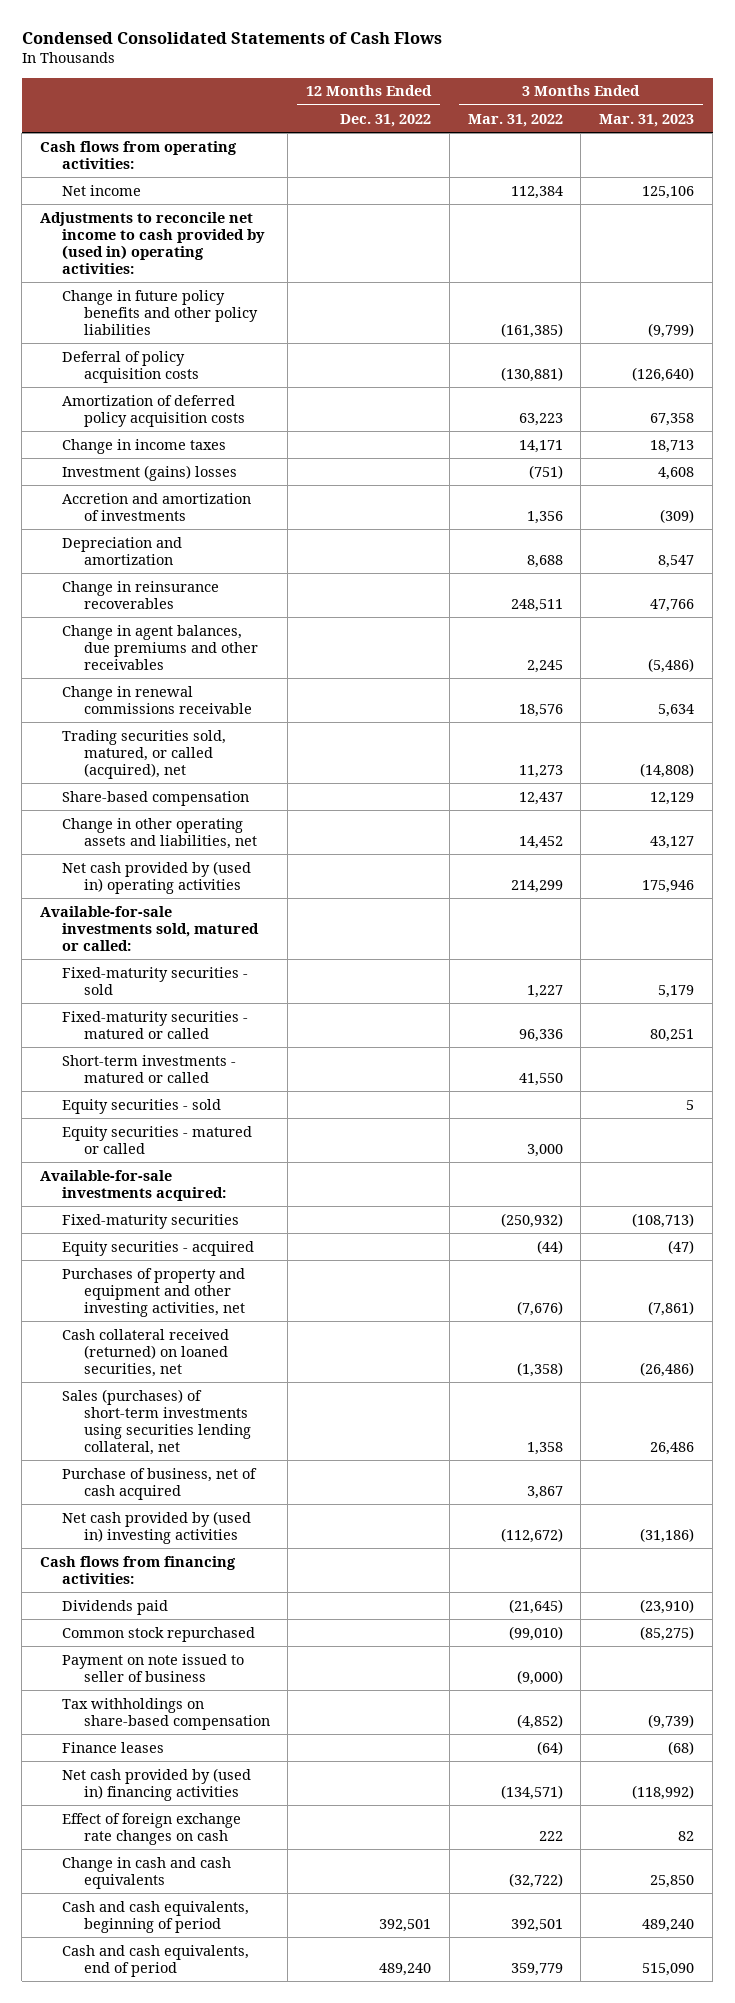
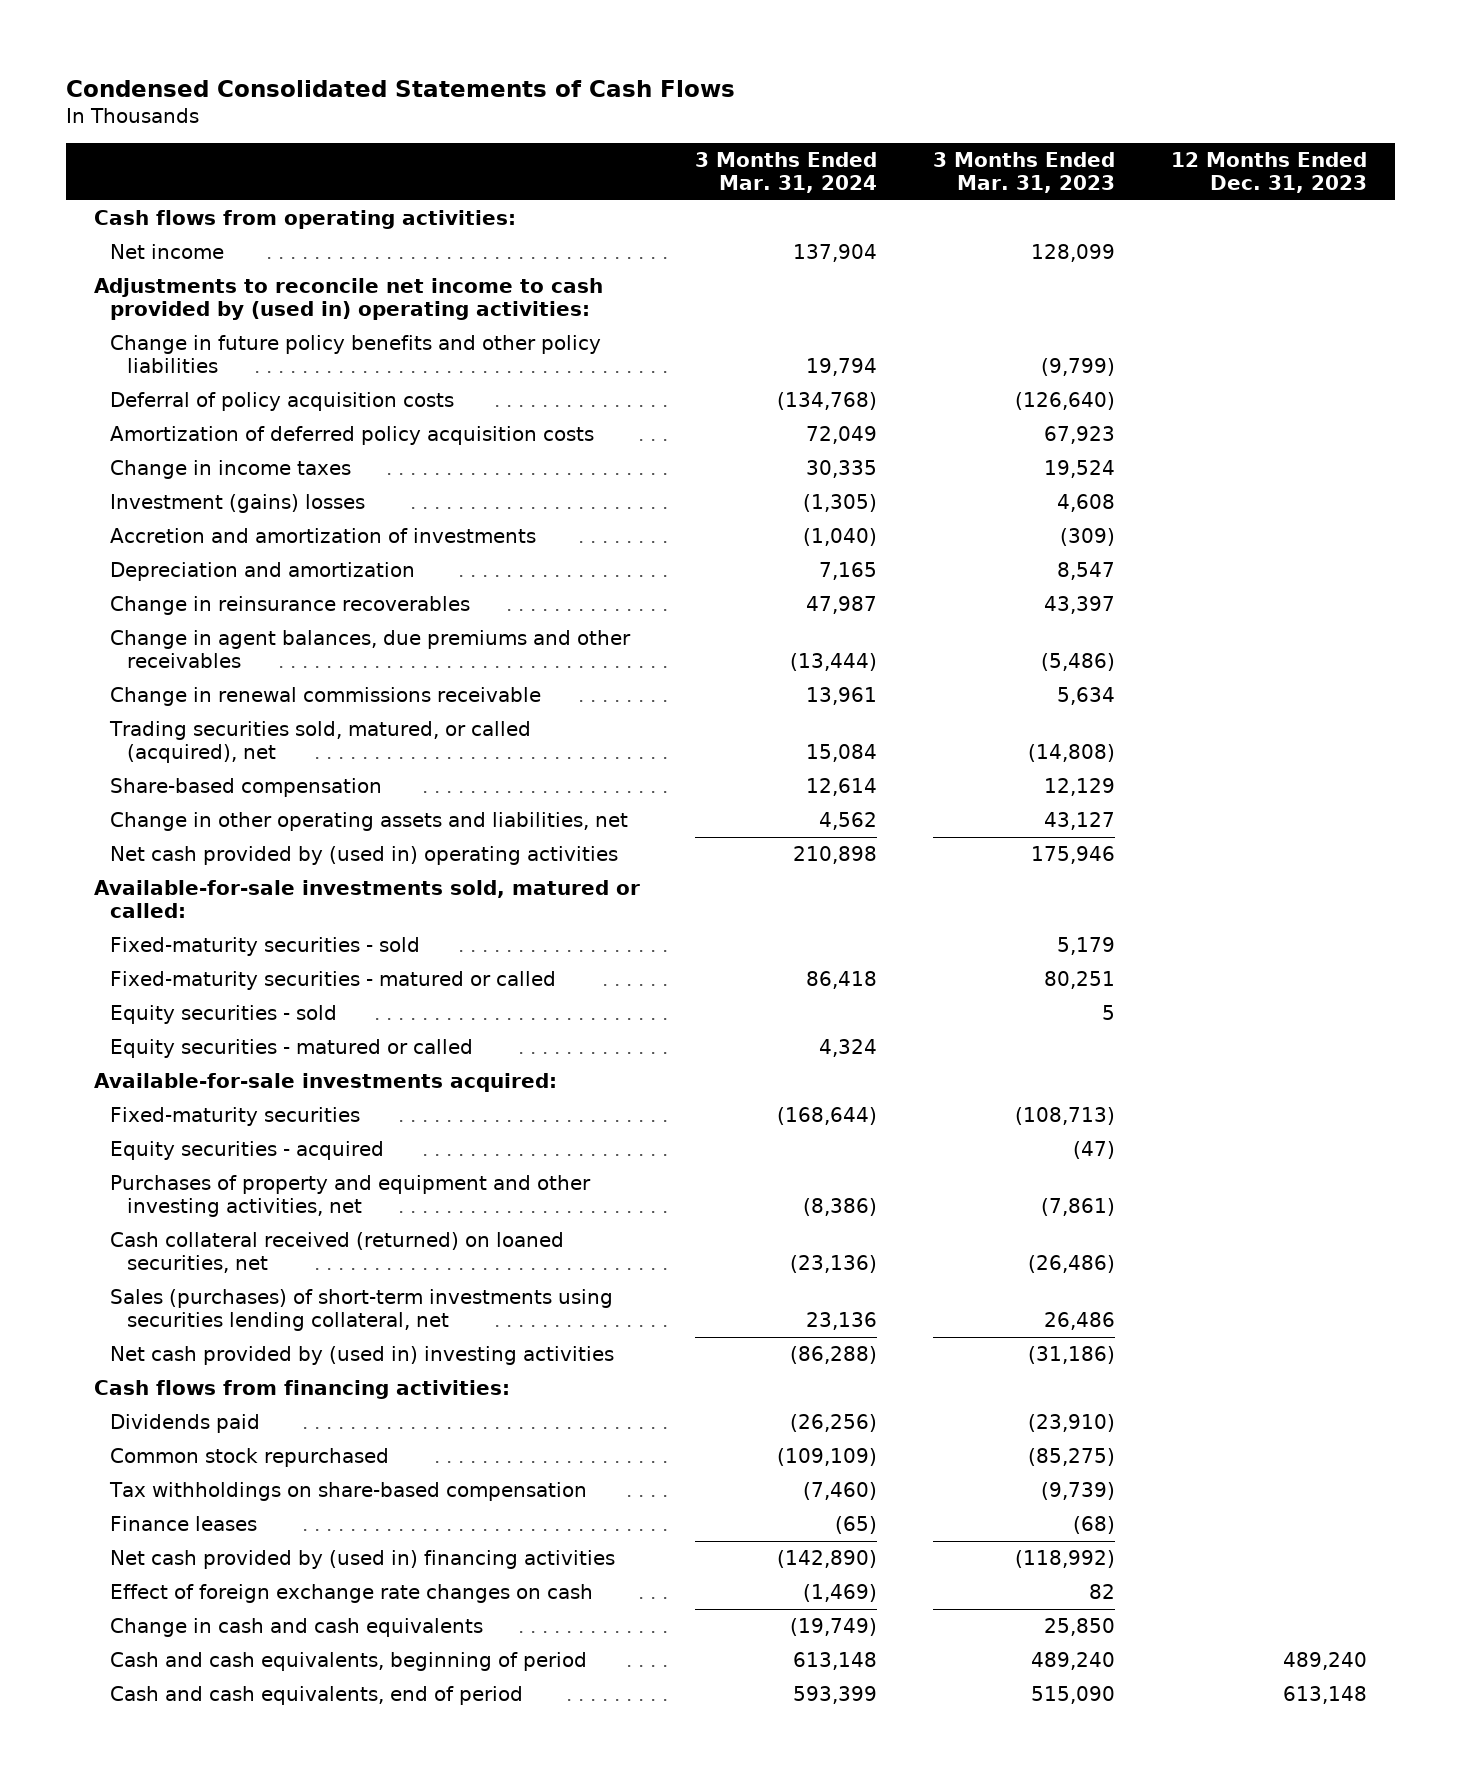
- | 12 Months Ended Dec. 31, 2022 | 3 Months Ended Mar. 31, 2022 | 3 Months Ended Mar. 31, 2023
+ | 3 Months Ended Mar. 31, 2024 | 3 Months Ended Mar. 31, 2023 | 12 Months Ended Dec. 31, 2023
- Net income | | 112,384 | 125,106
+ Net income | 137,904 | 128,099 |
- Amortization of deferred policy acquisition costs | | 63,223 | 67,358
- Change in income taxes | | 14,171 | 18,713
+ Amortization of deferred policy acquisition costs | 72,049 | 67,923 |
+ Change in income taxes | 30,335 | 19,524 |
- Change in reinsurance recoverables | | 248,511 | 47,766
+ Change in reinsurance recoverables | 47,987 | 43,397 |
- Short-term investments - matured or called | | 41,550 |
- Purchase of business, net of cash acquired | | 3,867 |
- Payment on note issued to seller of business | | (9,000) |

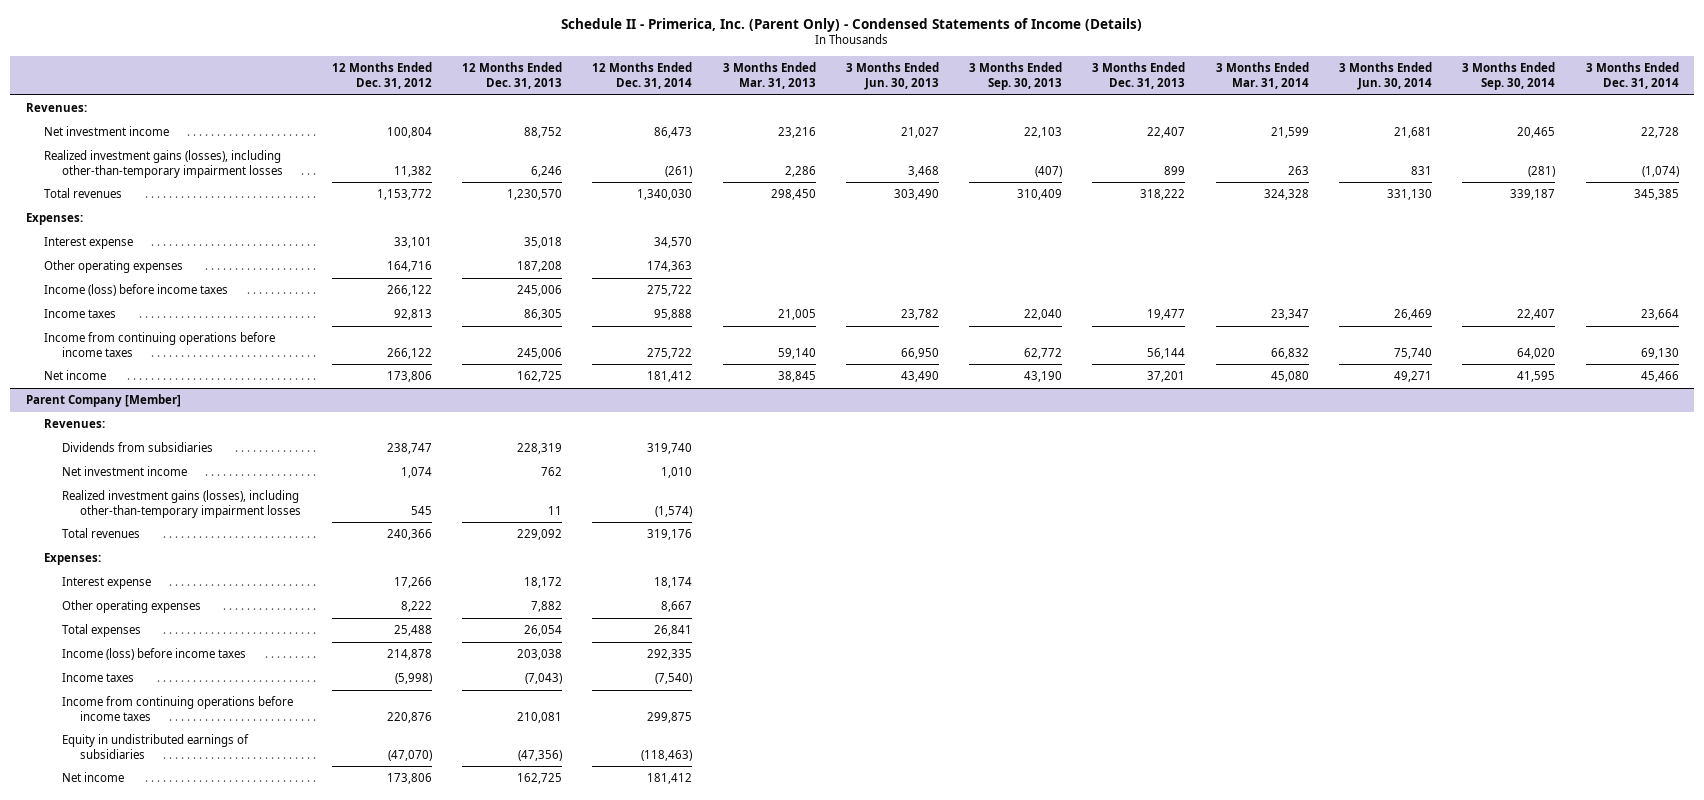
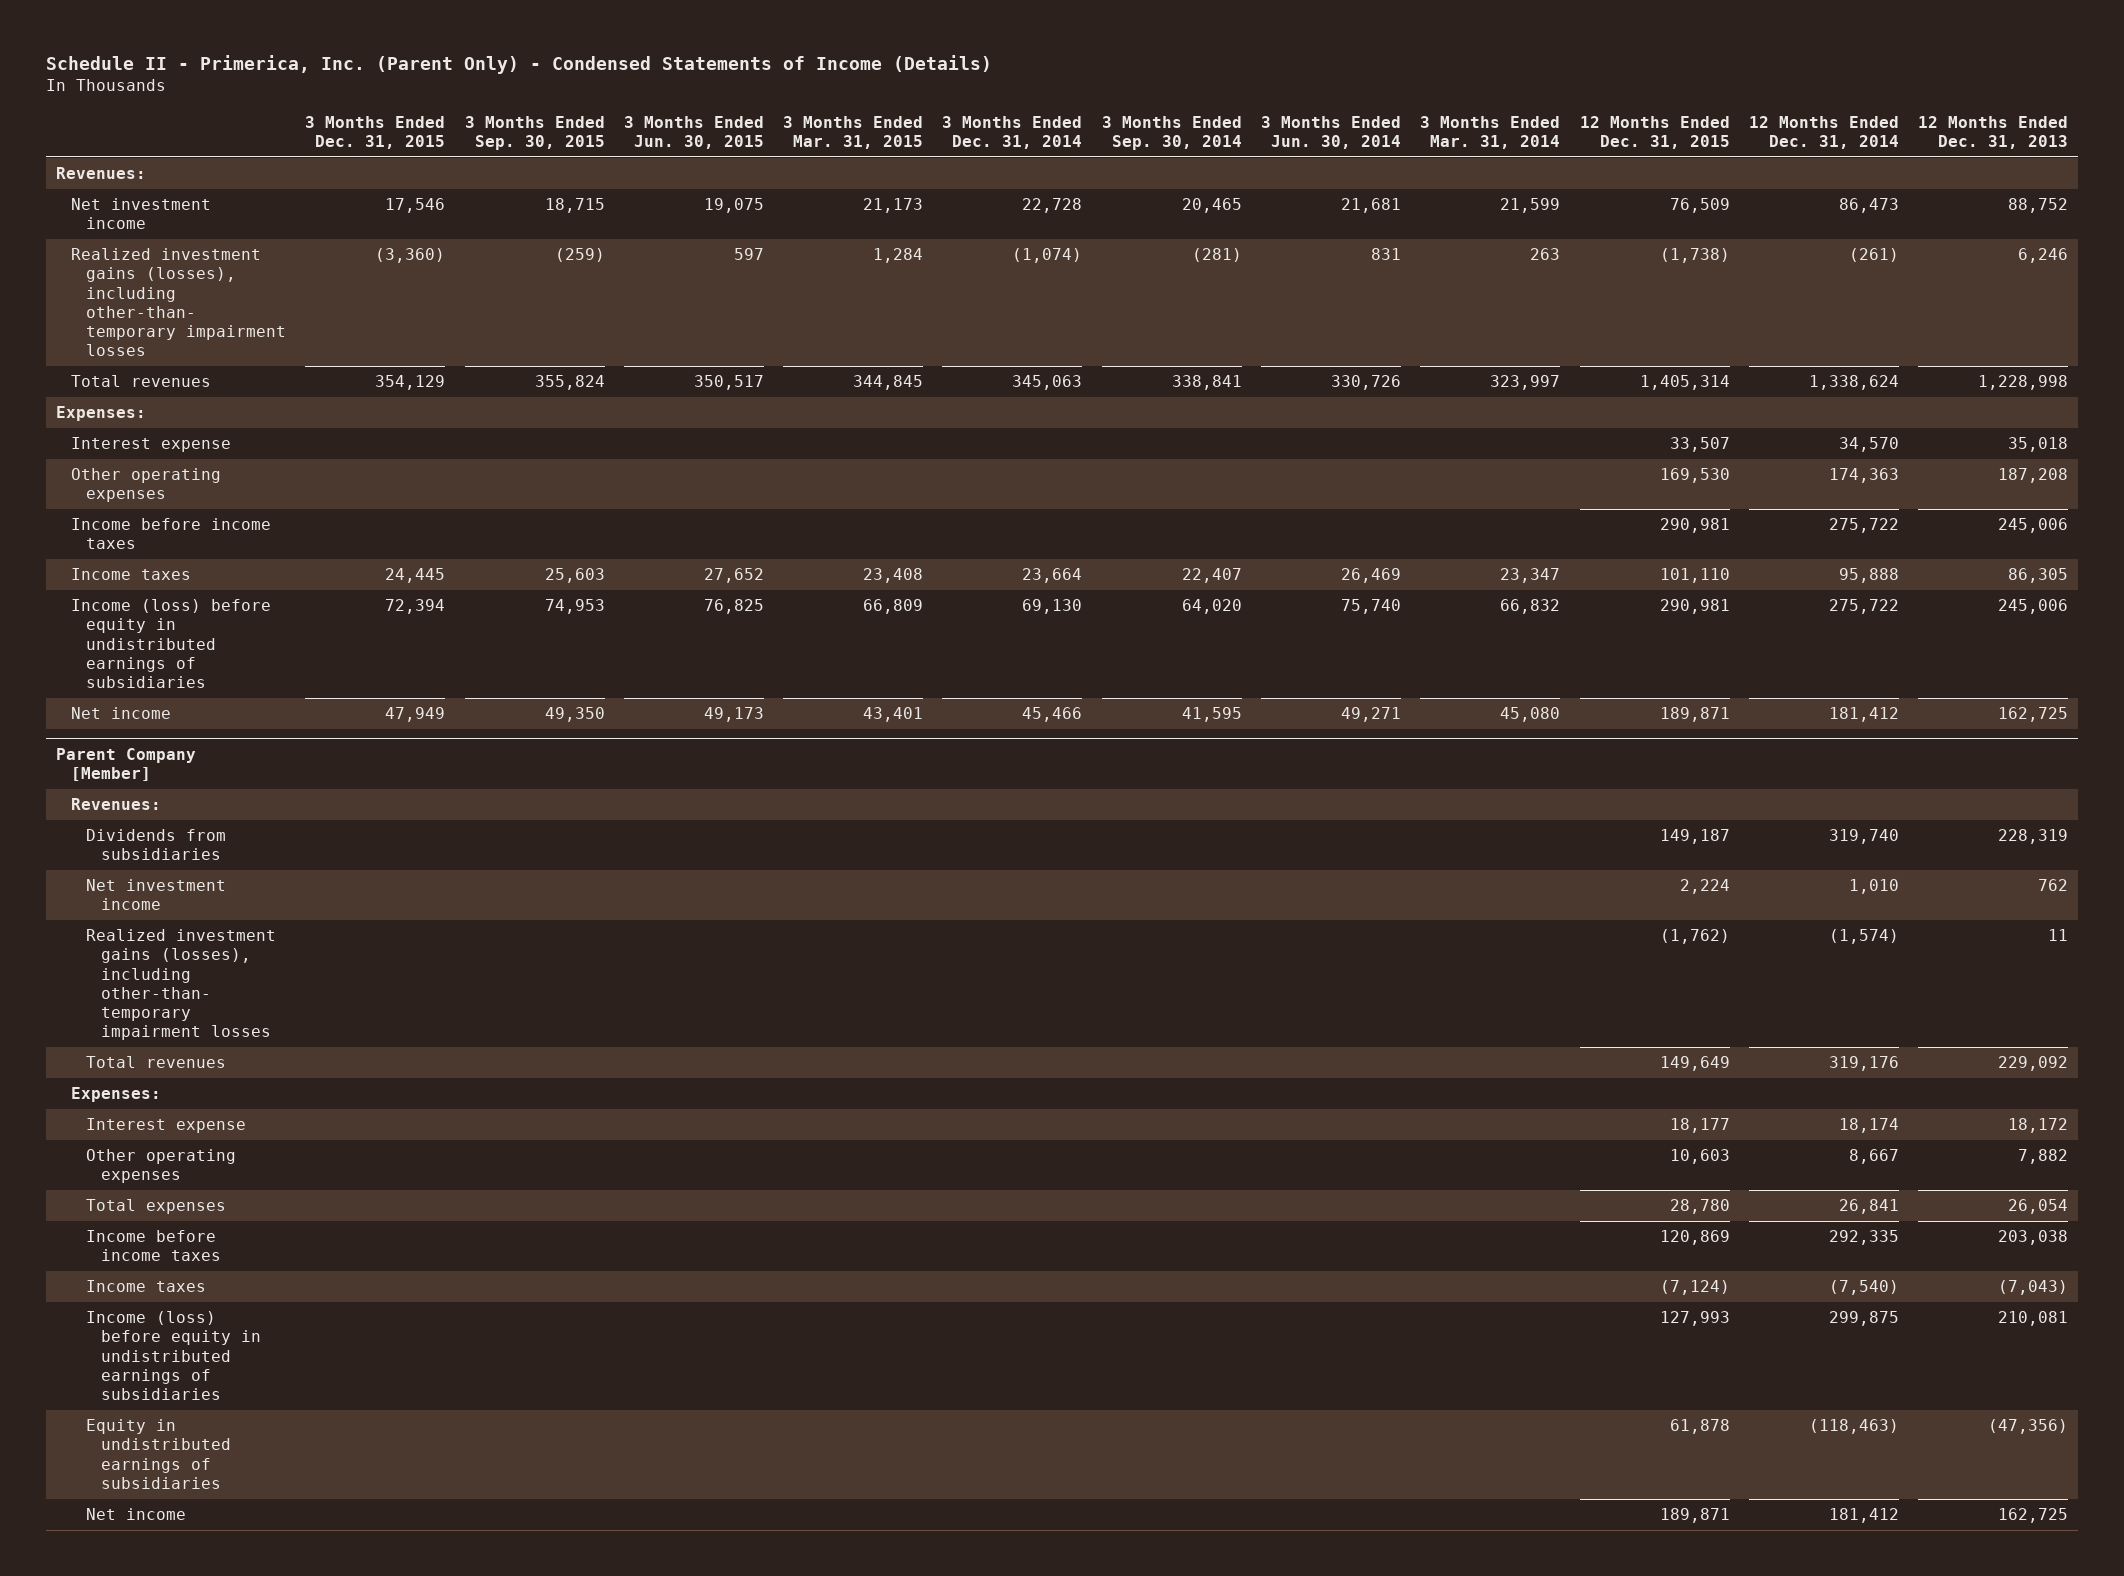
- | 12 Months Ended Dec. 31, 2012 | 12 Months Ended Dec. 31, 2013 | 12 Months Ended Dec. 31, 2014 | 3 Months Ended Mar. 31, 2013 | 3 Months Ended Jun. 30, 2013 | 3 Months Ended Sep. 30, 2013 | 3 Months Ended Dec. 31, 2013 | 3 Months Ended Mar. 31, 2014 | 3 Months Ended Jun. 30, 2014 | 3 Months Ended Sep. 30, 2014 | 3 Months Ended Dec. 31, 2014
+ | 3 Months Ended Dec. 31, 2015 | 3 Months Ended Sep. 30, 2015 | 3 Months Ended Jun. 30, 2015 | 3 Months Ended Mar. 31, 2015 | 3 Months Ended Dec. 31, 2014 | 3 Months Ended Sep. 30, 2014 | 3 Months Ended Jun. 30, 2014 | 3 Months Ended Mar. 31, 2014 | 12 Months Ended Dec. 31, 2015 | 12 Months Ended Dec. 31, 2014 | 12 Months Ended Dec. 31, 2013
- Realized investment gains (losses), including other-than-temporary impairment losses | 11,382 | 6,246 | (261) | 2,286 | 3,468 | (407) | 899 | 263 | 831 | (281) | (1,074)
- Total revenues | 1,153,772 | 1,230,570 | 1,340,030 | 298,450 | 303,490 | 310,409 | 318,222 | 324,328 | 331,130 | 339,187 | 345,385
+ Realized investment gains (losses), including other-than- temporary impairment losses | (3,360) | (259) | 597 | 1,284 | (1,074) | (281) | 831 | 263 | (1,738) | (261) | 6,246
+ Total revenues | 354,129 | 355,824 | 350,517 | 344,845 | 345,063 | 338,841 | 330,726 | 323,997 | 1,405,314 | 1,338,624 | 1,228,998
- Income (loss) before income taxes | 266,122 | 245,006 | 275,722 | | | | | | | |
+ Income before income taxes | | | | | | | | | 290,981 | 275,722 | 245,006
- Income from continuing operations before income taxes | 266,122 | 245,006 | 275,722 | 59,140 | 66,950 | 62,772 | 56,144 | 66,832 | 75,740 | 64,020 | 69,130
+ Income (loss) before equity in undistributed earnings of subsidiaries | 72,394 | 74,953 | 76,825 | 66,809 | 69,130 | 64,020 | 75,740 | 66,832 | 290,981 | 275,722 | 245,006
@ Parent Company [Member]
- Realized investment gains (losses), including other-than-temporary impairment losses | 545 | 11 | (1,574) | | | | | | | |
+ Realized investment gains (losses), including other-than- temporary impairment losses | | | | | | | | | (1,762) | (1,574) | 11
- Income (loss) before income taxes | 214,878 | 203,038 | 292,335 | | | | | | | |
+ Income before income taxes | | | | | | | | | 120,869 | 292,335 | 203,038
- Income from continuing operations before income taxes | 220,876 | 210,081 | 299,875 | | | | | | | |
+ Income (loss) before equity in undistributed earnings of subsidiaries | | | | | | | | | 127,993 | 299,875 | 210,081

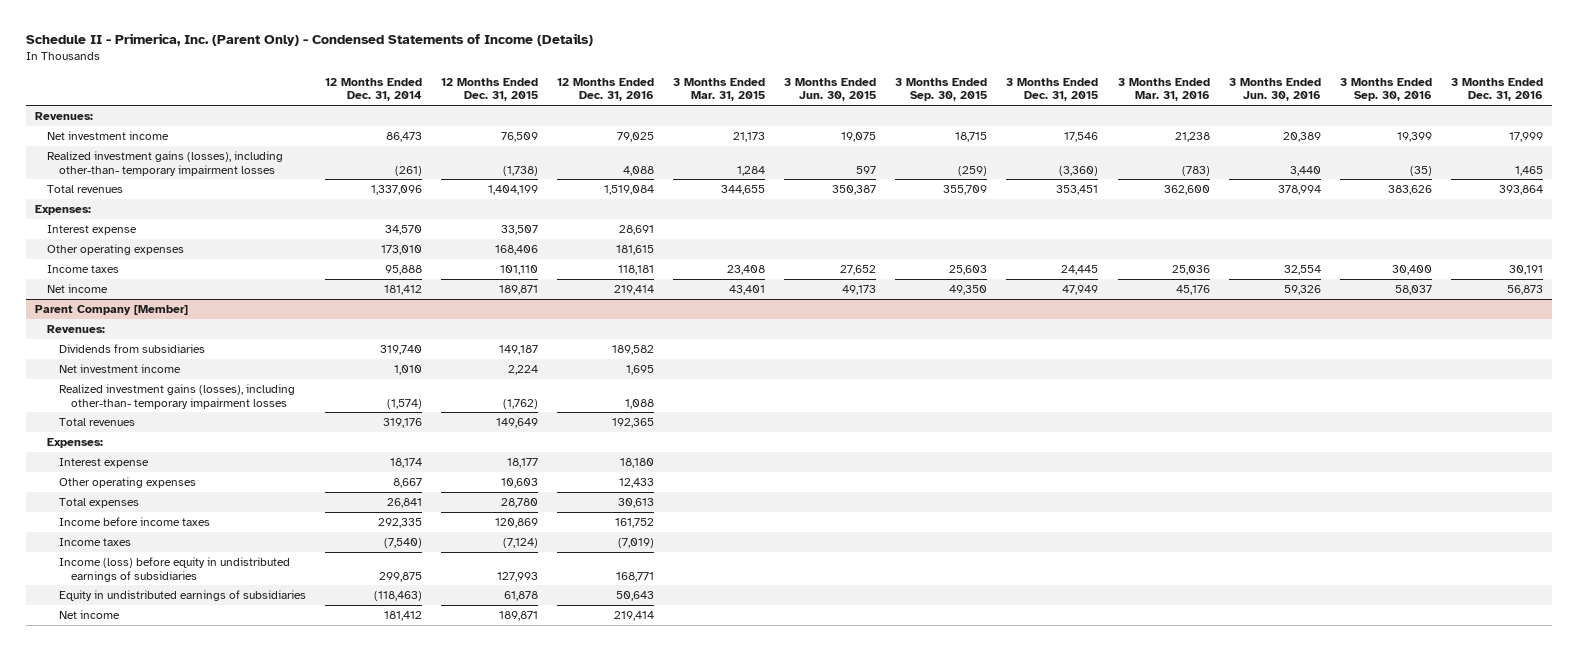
- | 3 Months Ended Dec. 31, 2015 | 3 Months Ended Sep. 30, 2015 | 3 Months Ended Jun. 30, 2015 | 3 Months Ended Mar. 31, 2015 | 3 Months Ended Dec. 31, 2014 | 3 Months Ended Sep. 30, 2014 | 3 Months Ended Jun. 30, 2014 | 3 Months Ended Mar. 31, 2014 | 12 Months Ended Dec. 31, 2015 | 12 Months Ended Dec. 31, 2014 | 12 Months Ended Dec. 31, 2013
+ | 12 Months Ended Dec. 31, 2014 | 12 Months Ended Dec. 31, 2015 | 12 Months Ended Dec. 31, 2016 | 3 Months Ended Mar. 31, 2015 | 3 Months Ended Jun. 30, 2015 | 3 Months Ended Sep. 30, 2015 | 3 Months Ended Dec. 31, 2015 | 3 Months Ended Mar. 31, 2016 | 3 Months Ended Jun. 30, 2016 | 3 Months Ended Sep. 30, 2016 | 3 Months Ended Dec. 31, 2016
- Total revenues | 354,129 | 355,824 | 350,517 | 344,845 | 345,063 | 338,841 | 330,726 | 323,997 | 1,405,314 | 1,338,624 | 1,228,998
+ Total revenues | 1,337,096 | 1,404,199 | 1,519,084 | 344,655 | 350,387 | 355,709 | 353,451 | 362,600 | 378,994 | 383,626 | 393,864
- Other operating expenses | | | | | | | | | 169,530 | 174,363 | 187,208
- Income before income taxes | | | | | | | | | 290,981 | 275,722 | 245,006
+ Other operating expenses | 173,010 | 168,406 | 181,615 | | | | | | | |
- Income (loss) before equity in undistributed earnings of subsidiaries | 72,394 | 74,953 | 76,825 | 66,809 | 69,130 | 64,020 | 75,740 | 66,832 | 290,981 | 275,722 | 245,006

